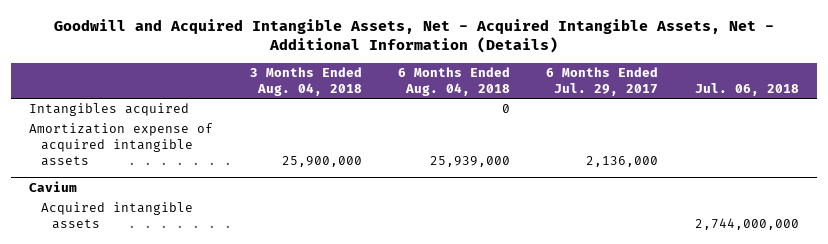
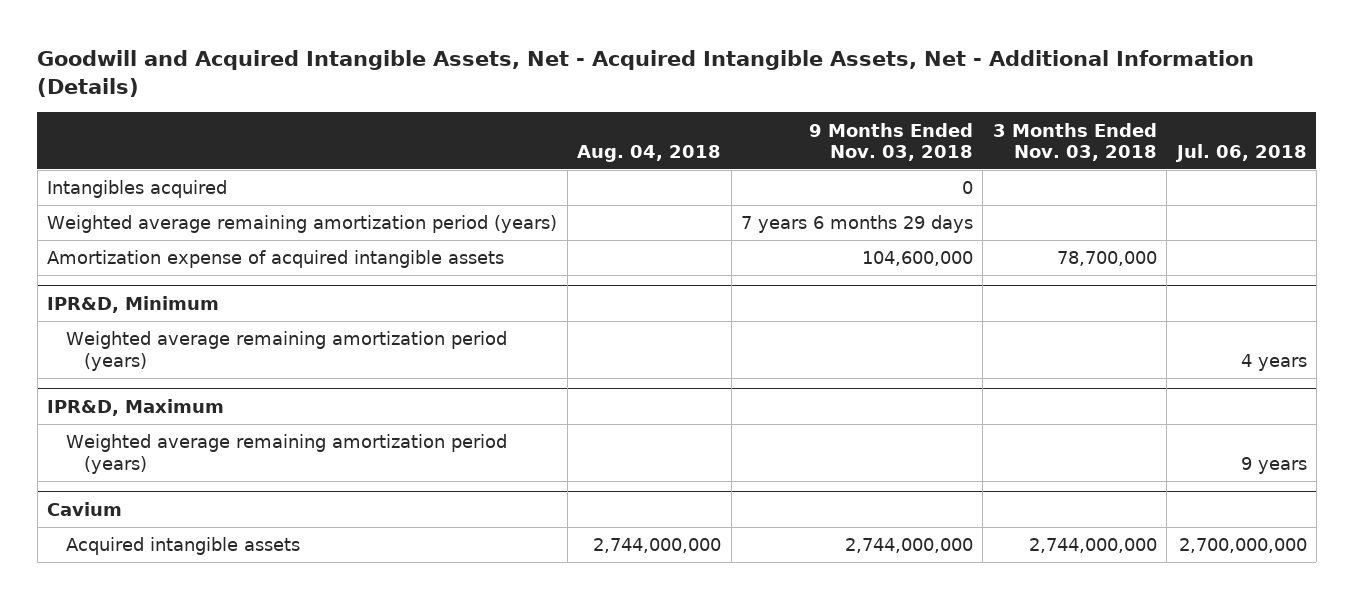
- | 3 Months Ended Aug. 04, 2018 | 6 Months Ended Aug. 04, 2018 | 6 Months Ended Jul. 29, 2017 | Jul. 06, 2018
+ | Aug. 04, 2018 | 9 Months Ended Nov. 03, 2018 | 3 Months Ended Nov. 03, 2018 | Jul. 06, 2018
+ Weighted average remaining amortization period (years) | | 7 years 6 months 29 days | |
+ IPR&D, Minimum
+ Weighted average remaining amortization period (years) | | | | 4 years
+ IPR&D, Maximum
+ Weighted average remaining amortization period (years) | | | | 9 years
@ Cavium
- Acquired intangible assets | | | | 2,744,000,000
+ Acquired intangible assets | 2,744,000,000 | 2,744,000,000 | 2,744,000,000 | 2,700,000,000

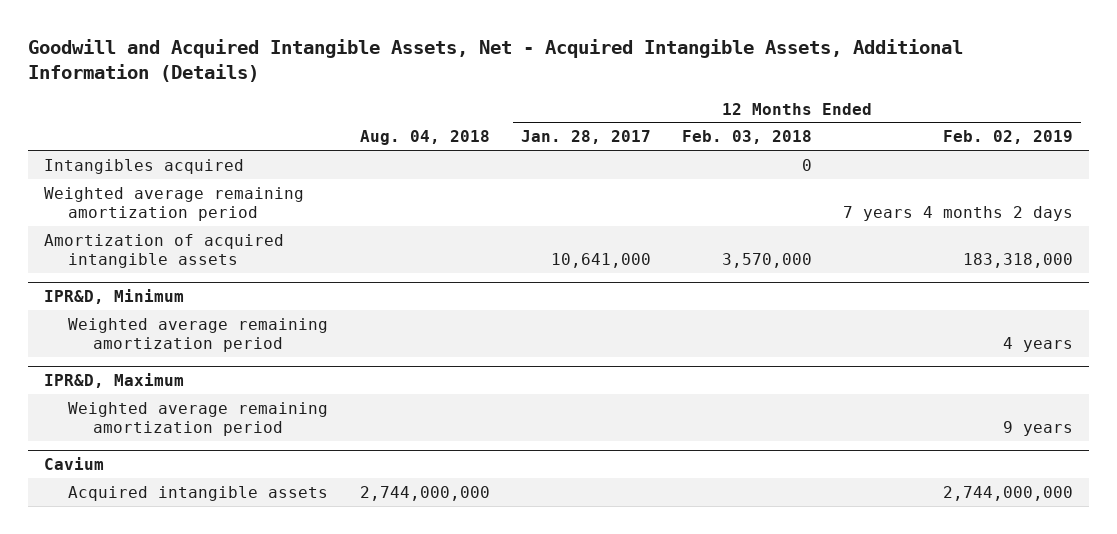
- Goodwill and Acquired Intangible Assets, Net - Acquired Intangible Assets, Net - Additional Information (Details)
+ Goodwill and Acquired Intangible Assets, Net - Acquired Intangible Assets, Additional Information (Details)
- | Aug. 04, 2018 | 9 Months Ended Nov. 03, 2018 | 3 Months Ended Nov. 03, 2018 | Jul. 06, 2018
+ | Aug. 04, 2018 | 12 Months Ended Jan. 28, 2017 | 12 Months Ended Feb. 03, 2018 | 12 Months Ended Feb. 02, 2019
- Weighted average remaining amortization period (years) | | 7 years 6 months 29 days | |
- Amortization expense of acquired intangible assets | | 104,600,000 | 78,700,000 |
+ Weighted average remaining amortization period | | | | 7 years 4 months 2 days
+ Amortization of acquired intangible assets | | 10,641,000 | 3,570,000 | 183,318,000
@ IPR&D, Minimum
- Weighted average remaining amortization period (years) | | | | 4 years
+ Weighted average remaining amortization period | | | | 4 years
@ IPR&D, Maximum
- Weighted average remaining amortization period (years) | | | | 9 years
+ Weighted average remaining amortization period | | | | 9 years

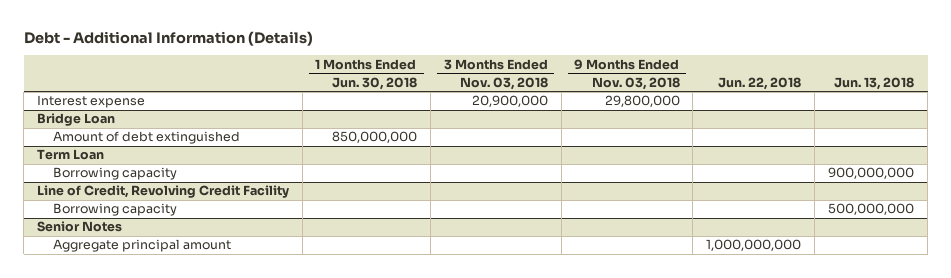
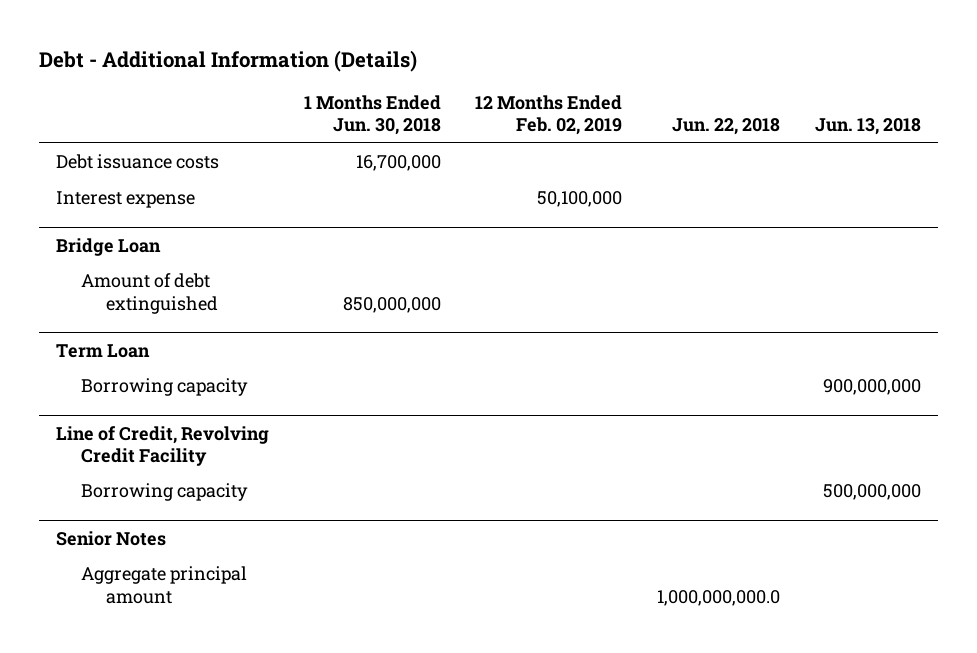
- | 1 Months Ended Jun. 30, 2018 | 3 Months Ended Nov. 03, 2018 | 9 Months Ended Nov. 03, 2018 | Jun. 22, 2018 | Jun. 13, 2018
+ | 1 Months Ended Jun. 30, 2018 | 12 Months Ended Feb. 02, 2019 | Jun. 22, 2018 | Jun. 13, 2018
+ Debt issuance costs | 16,700,000 | | |
@ Senior Notes
- Aggregate principal amount | | | | 1,000,000,000 |
+ Aggregate principal amount | | | 1,000,000,000.0 |

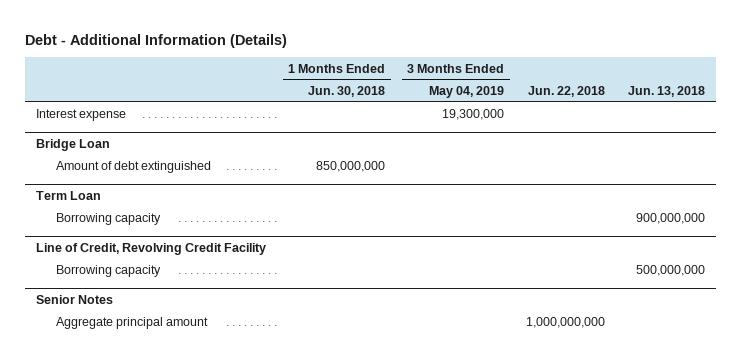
- | 1 Months Ended Jun. 30, 2018 | 12 Months Ended Feb. 02, 2019 | Jun. 22, 2018 | Jun. 13, 2018
+ | 1 Months Ended Jun. 30, 2018 | 3 Months Ended May 04, 2019 | Jun. 22, 2018 | Jun. 13, 2018
- Debt issuance costs | 16,700,000 | | |
@ Senior Notes
- Aggregate principal amount | | | 1,000,000,000.0 |
+ Aggregate principal amount | | | 1,000,000,000 |

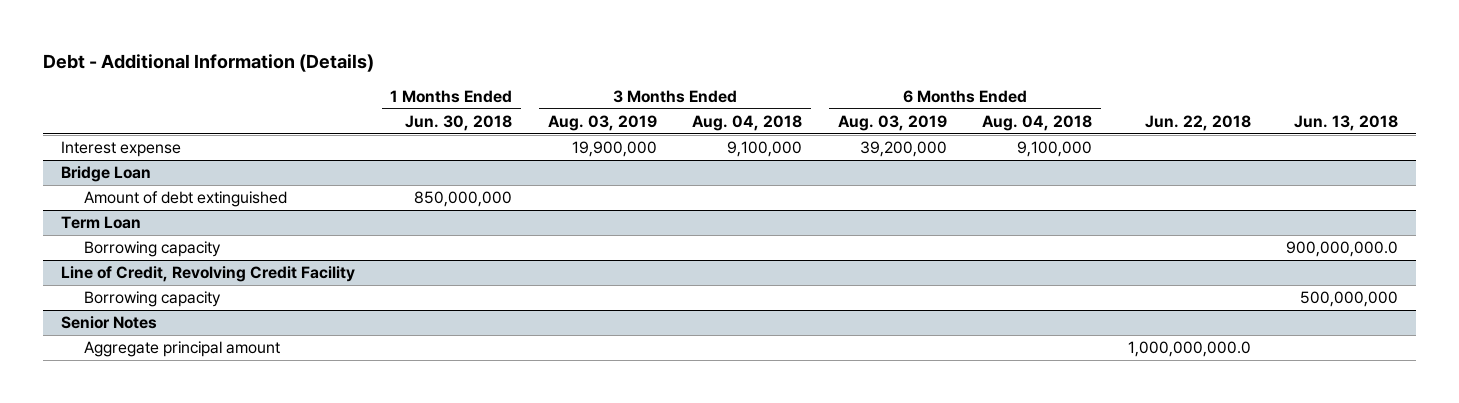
- | 1 Months Ended Jun. 30, 2018 | 3 Months Ended May 04, 2019 | Jun. 22, 2018 | Jun. 13, 2018
+ | 1 Months Ended Jun. 30, 2018 | 3 Months Ended Aug. 03, 2019 | 3 Months Ended Aug. 04, 2018 | 6 Months Ended Aug. 03, 2019 | 6 Months Ended Aug. 04, 2018 | Jun. 22, 2018 | Jun. 13, 2018
@ Term Loan
- Borrowing capacity | | | | 900,000,000
+ Borrowing capacity | | | | | | | 900,000,000.0
@ Senior Notes
- Aggregate principal amount | | | 1,000,000,000 |
+ Aggregate principal amount | | | | | | 1,000,000,000.0 |

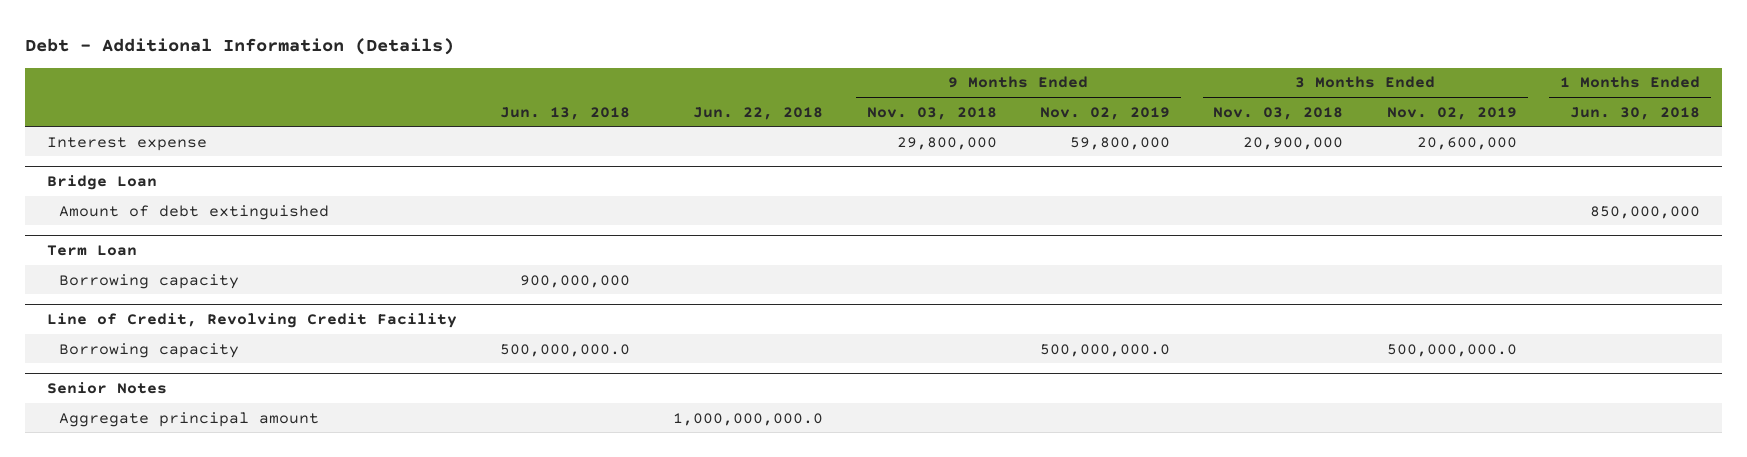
- | 1 Months Ended Jun. 30, 2018 | 3 Months Ended Aug. 03, 2019 | 3 Months Ended Aug. 04, 2018 | 6 Months Ended Aug. 03, 2019 | 6 Months Ended Aug. 04, 2018 | Jun. 22, 2018 | Jun. 13, 2018
+ | Jun. 13, 2018 | Jun. 22, 2018 | 9 Months Ended Nov. 03, 2018 | 9 Months Ended Nov. 02, 2019 | 3 Months Ended Nov. 03, 2018 | 3 Months Ended Nov. 02, 2019 | 1 Months Ended Jun. 30, 2018
@ Term Loan
- Borrowing capacity | | | | | | | 900,000,000.0
+ Borrowing capacity | 900,000,000 | | | | | |
@ Line of Credit, Revolving Credit Facility
- Borrowing capacity | | | | | | | 500,000,000
+ Borrowing capacity | 500,000,000.0 | | | 500,000,000.0 | | 500,000,000.0 |

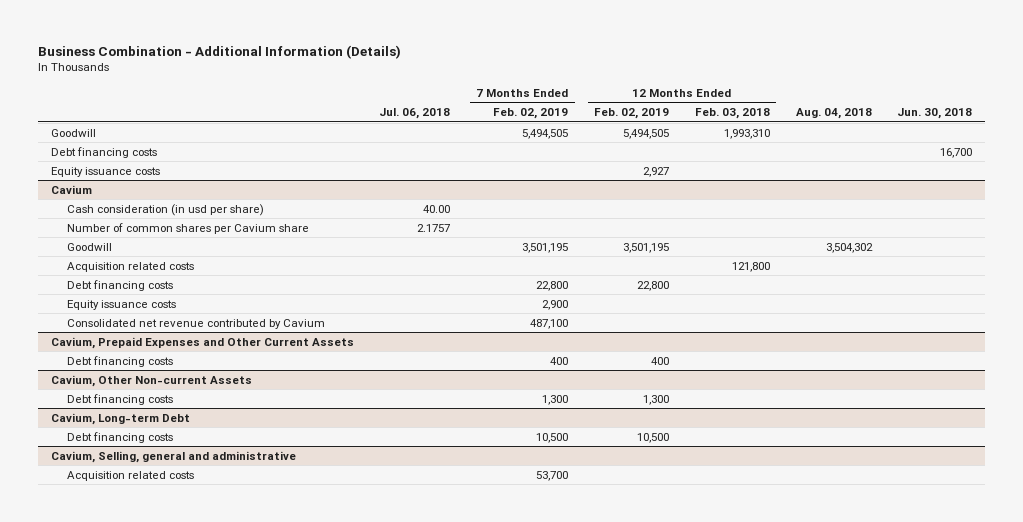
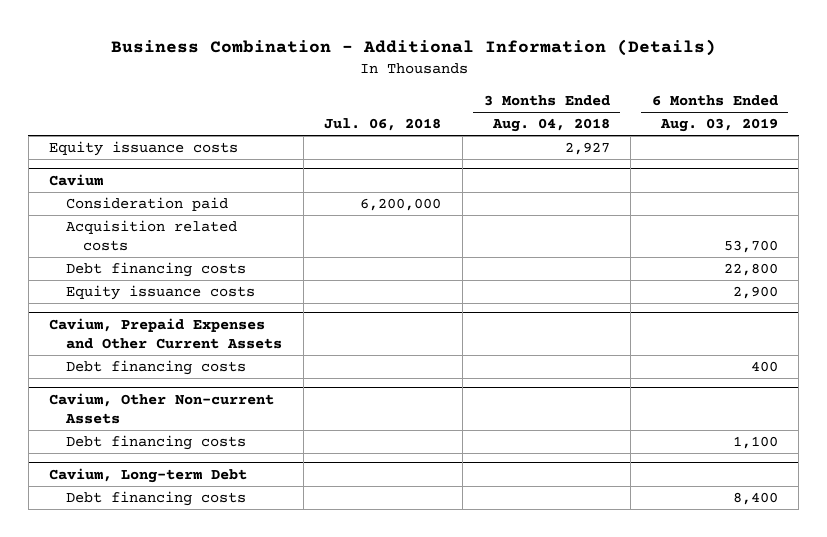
- | Jul. 06, 2018 | 7 Months Ended Feb. 02, 2019 | 12 Months Ended Feb. 02, 2019 | 12 Months Ended Feb. 03, 2018 | Aug. 04, 2018 | Jun. 30, 2018
+ | Jul. 06, 2018 | 3 Months Ended Aug. 04, 2018 | 6 Months Ended Aug. 03, 2019
- Goodwill | | 5,494,505 | 5,494,505 | 1,993,310 | |
- Debt financing costs | | | | | | 16,700
@ Cavium
- Cash consideration (in usd per share) | 40.00 | | | | |
- Number of common shares per Cavium share | 2.1757 | | | | |
- Goodwill | | 3,501,195 | 3,501,195 | | 3,504,302 |
+ Consideration paid | 6,200,000 | |
- Consolidated net revenue contributed by Cavium | | 487,100 | | | |
- Cavium, Selling, general and administrative
- Acquisition related costs | | 53,700 | | | |

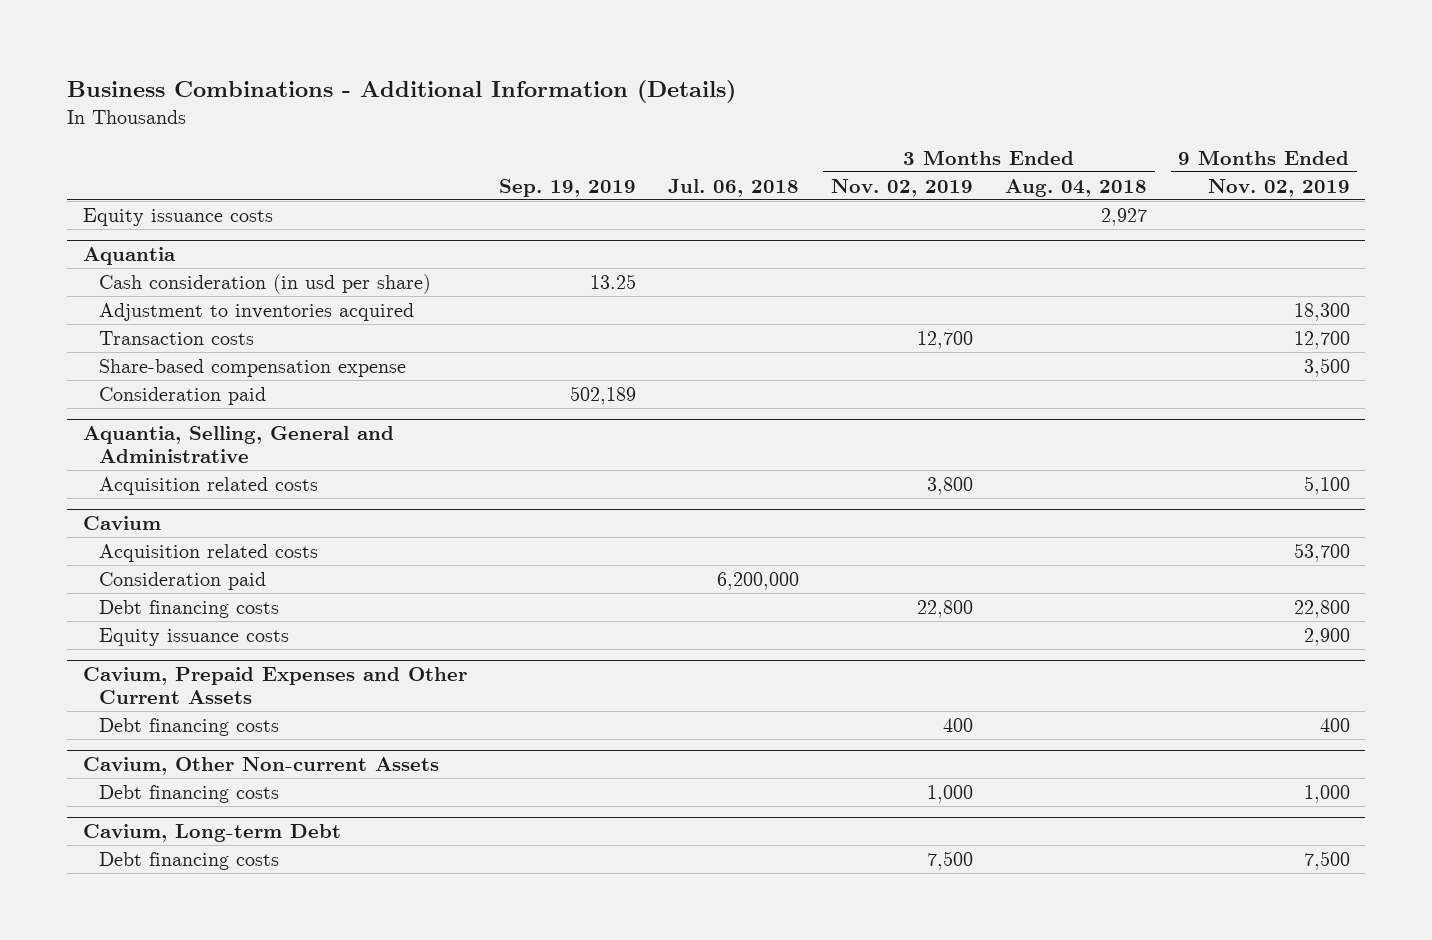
- Business Combination - Additional Information (Details)
+ Business Combinations - Additional Information (Details)
- | Jul. 06, 2018 | 3 Months Ended Aug. 04, 2018 | 6 Months Ended Aug. 03, 2019
+ | Sep. 19, 2019 | Jul. 06, 2018 | 3 Months Ended Nov. 02, 2019 | 3 Months Ended Aug. 04, 2018 | 9 Months Ended Nov. 02, 2019
+ Aquantia
+ Cash consideration (in usd per share) | 13.25 | | | |
+ Adjustment to inventories acquired | | | | | 18,300
+ Transaction costs | | | 12,700 | | 12,700
+ Share-based compensation expense | | | | | 3,500
+ Consideration paid | 502,189 | | | |
+ Aquantia, Selling, General and Administrative
+ Acquisition related costs | | | 3,800 | | 5,100
@ Cavium
moved down: Consideration paid | | 6,200,000 | | |

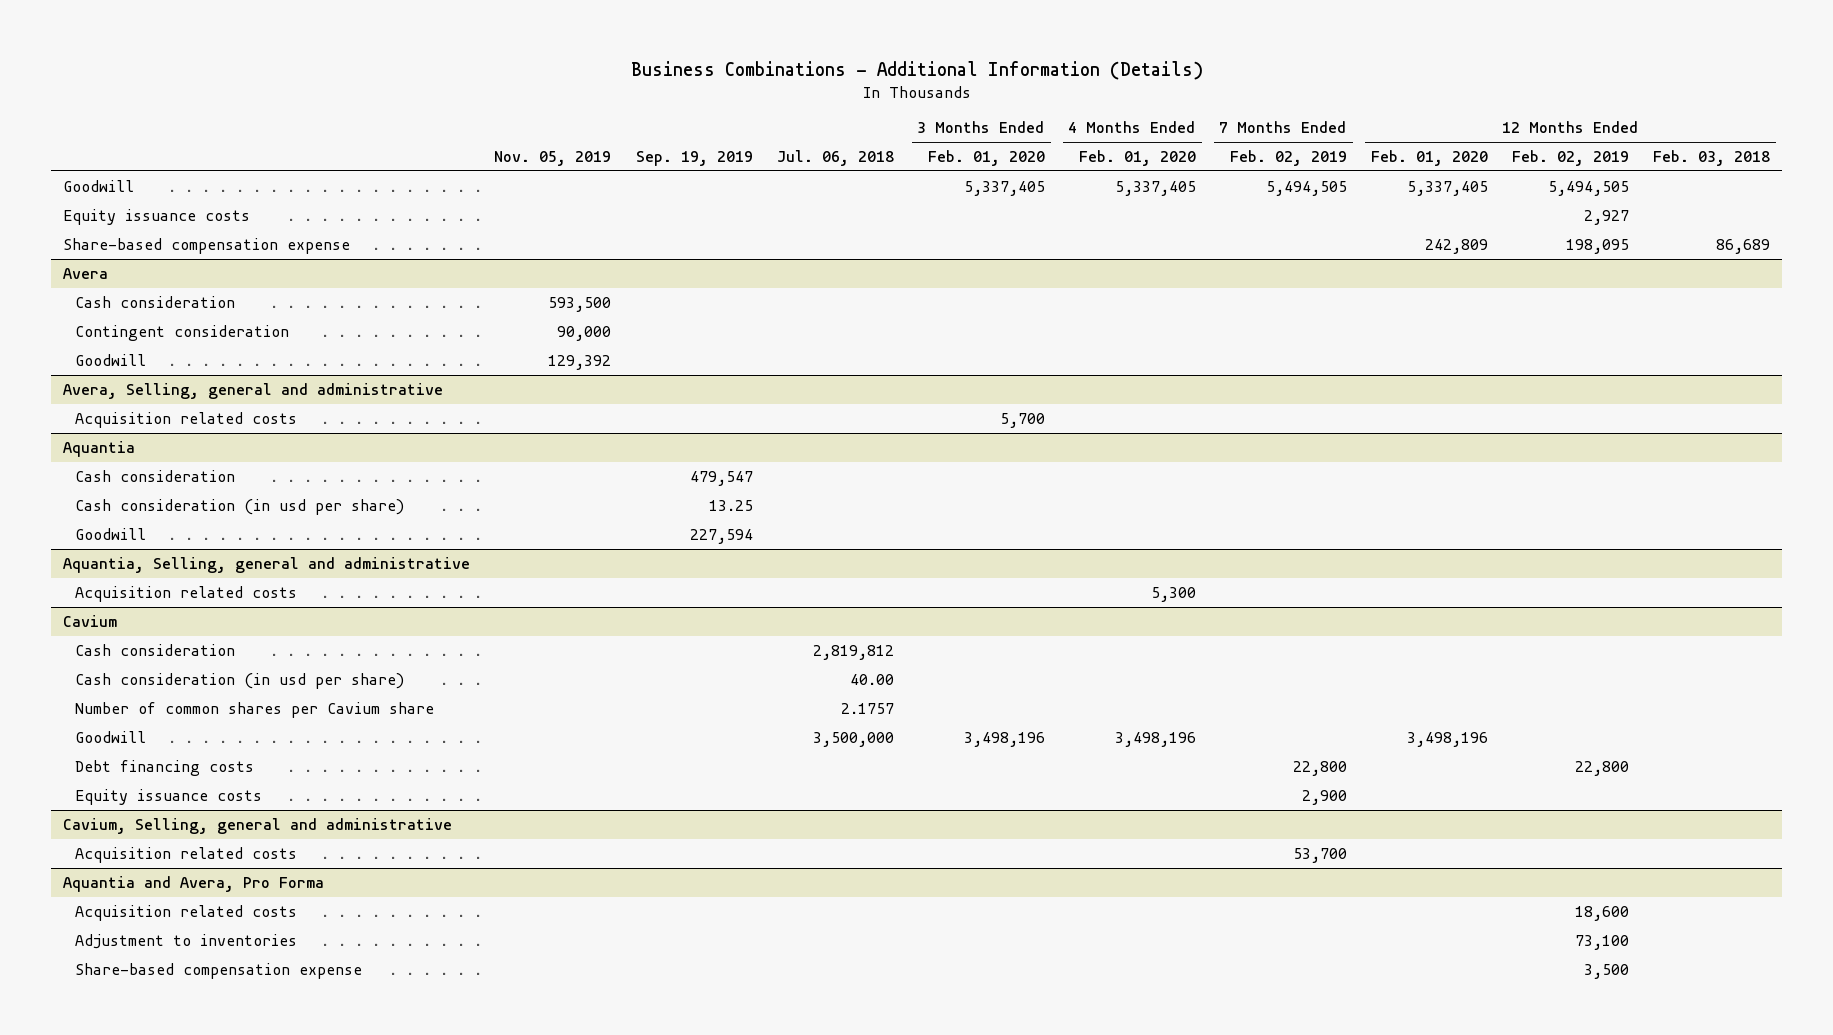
- | Sep. 19, 2019 | Jul. 06, 2018 | 3 Months Ended Nov. 02, 2019 | 3 Months Ended Aug. 04, 2018 | 9 Months Ended Nov. 02, 2019
+ | Nov. 05, 2019 | Sep. 19, 2019 | Jul. 06, 2018 | 3 Months Ended Feb. 01, 2020 | 4 Months Ended Feb. 01, 2020 | 7 Months Ended Feb. 02, 2019 | 12 Months Ended Feb. 01, 2020 | 12 Months Ended Feb. 02, 2019 | 12 Months Ended Feb. 03, 2018
+ Goodwill | | | | 5,337,405 | 5,337,405 | 5,494,505 | 5,337,405 | 5,494,505 |
+ Share-based compensation expense | | | | | | | 242,809 | 198,095 | 86,689
+ Avera
+ Cash consideration | 593,500 | | | | | | | |
+ Contingent consideration | 90,000 | | | | | | | |
+ Goodwill | 129,392 | | | | | | | |
+ Avera, Selling, general and administrative
+ Acquisition related costs | | | | 5,700 | | | | |
@ Aquantia
+ Cash consideration | | 479,547 | | | | | | |
- Adjustment to inventories acquired | | | | | 18,300
- Transaction costs | | | 12,700 | | 12,700
- Share-based compensation expense | | | | | 3,500
- Consideration paid | 502,189 | | | |
- Aquantia, Selling, General and Administrative
@ Aquantia
+ Goodwill | | 227,594 | | | | | | |
+ Aquantia, Selling, general and administrative
@ Cavium
- Acquisition related costs | | | | | 53,700
- Consideration paid | | 6,200,000 | | |
+ Cash consideration | | | 2,819,812 | | | | | |
+ Cash consideration (in usd per share) | | | 40.00 | | | | | |
+ Number of common shares per Cavium share | | | 2.1757 | | | | | |
+ Goodwill | | | 3,500,000 | 3,498,196 | 3,498,196 | | 3,498,196 | |
- Cavium, Prepaid Expenses and Other Current Assets
- Debt financing costs | | | 400 | | 400
- Cavium, Other Non-current Assets
- Debt financing costs | | | 1,000 | | 1,000
- Cavium, Long-term Debt
- Debt financing costs | | | 7,500 | | 7,500
+ Cavium, Selling, general and administrative
+ Acquisition related costs | | | | | | 53,700 | | |
+ Aquantia and Avera, Pro Forma
+ Acquisition related costs | | | | | | | | 18,600 |
+ Adjustment to inventories | | | | | | | | 73,100 |
+ Share-based compensation expense | | | | | | | | 3,500 |

